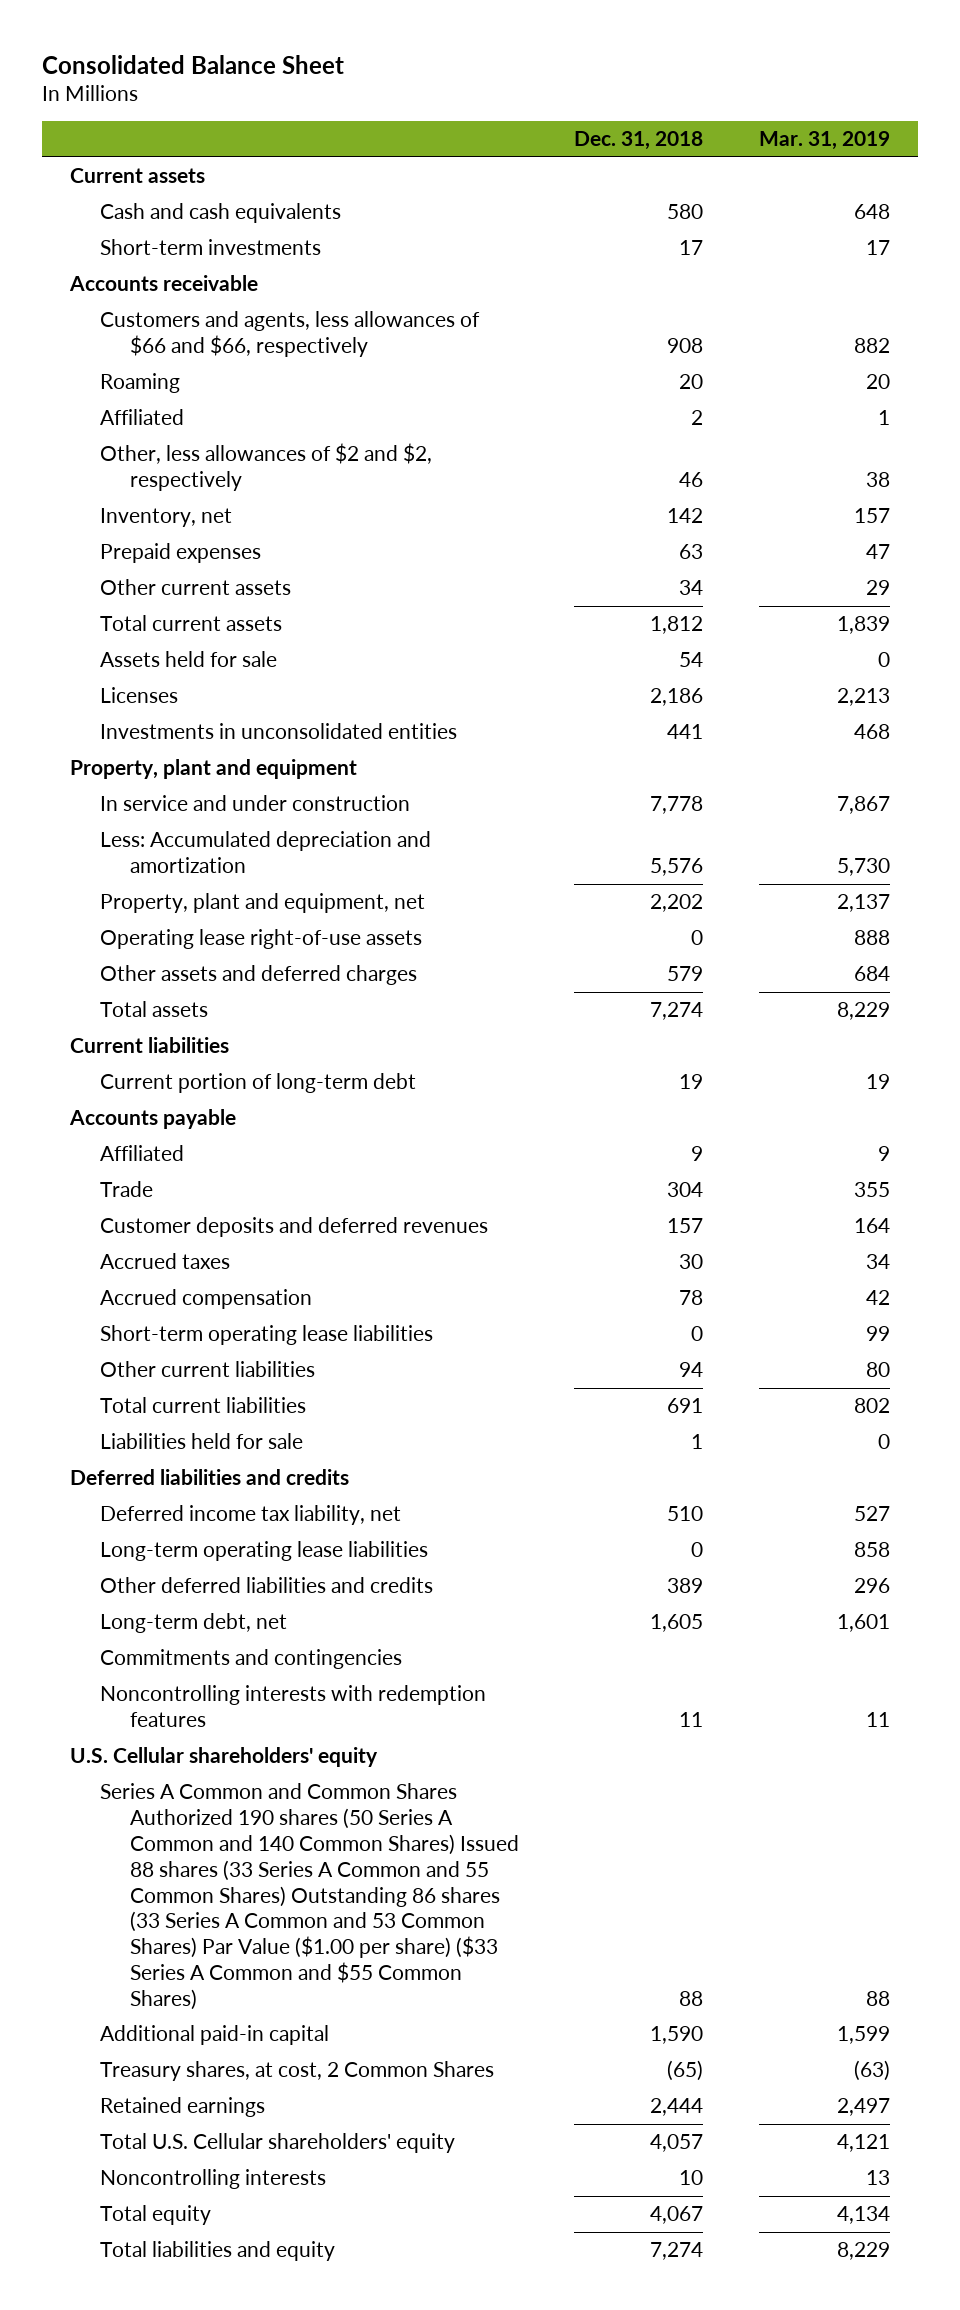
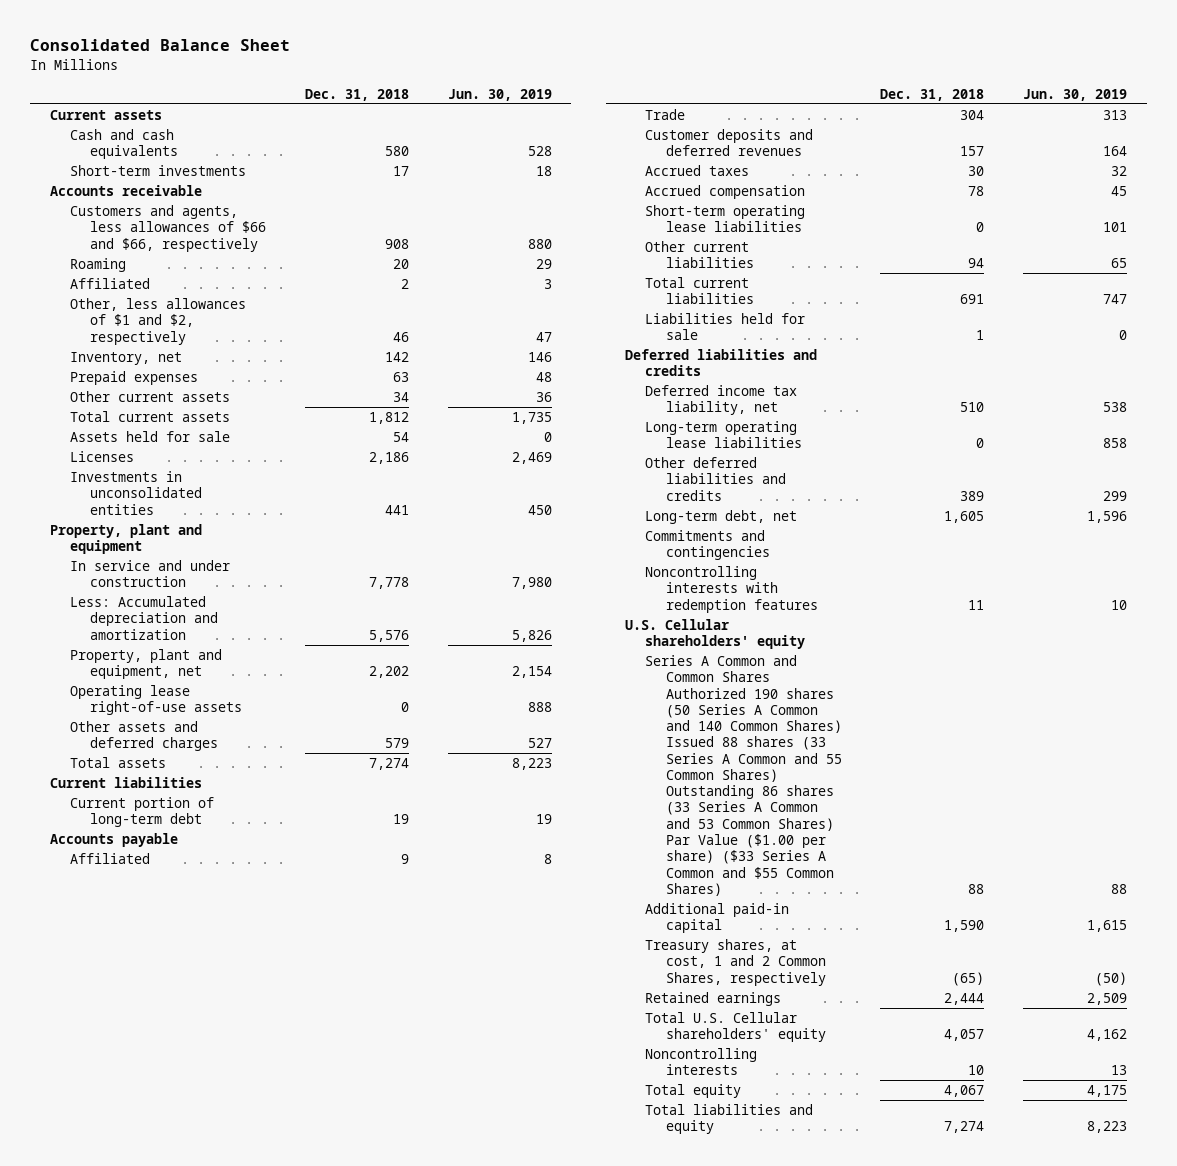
- | Dec. 31, 2018 | Mar. 31, 2019
+ | Dec. 31, 2018 | Jun. 30, 2019
- Other, less allowances of $2 and $2, respectively | 46 | 38
+ Other, less allowances of $1 and $2, respectively | 46 | 47
- Treasury shares, at cost, 2 Common Shares | (65) | (63)
+ Treasury shares, at cost, 1 and 2 Common Shares, respectively | (65) | (50)

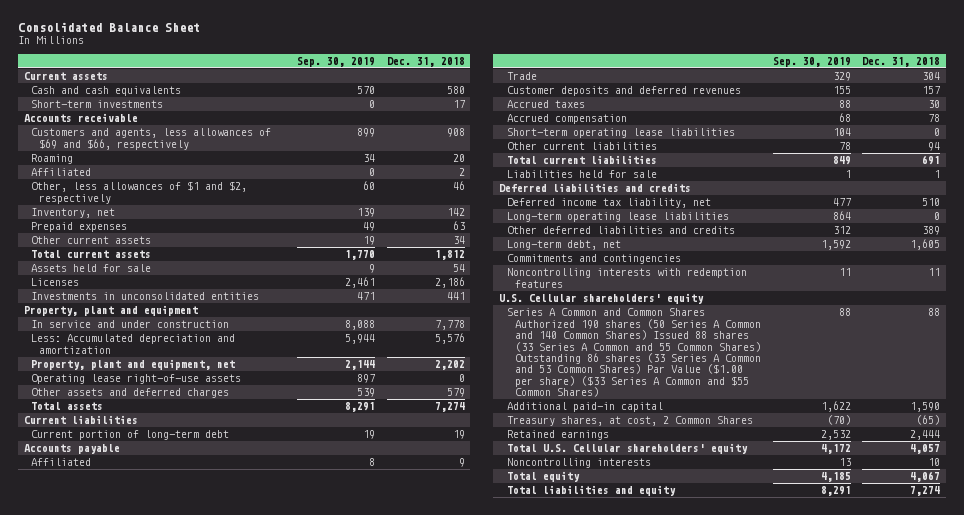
- | Dec. 31, 2018 | Jun. 30, 2019
+ | Sep. 30, 2019 | Dec. 31, 2018
- Customers and agents, less allowances of $66 and $66, respectively | 908 | 880
+ Customers and agents, less allowances of $69 and $66, respectively | 899 | 908
- Treasury shares, at cost, 1 and 2 Common Shares, respectively | (65) | (50)
+ Treasury shares, at cost, 2 Common Shares | (70) | (65)

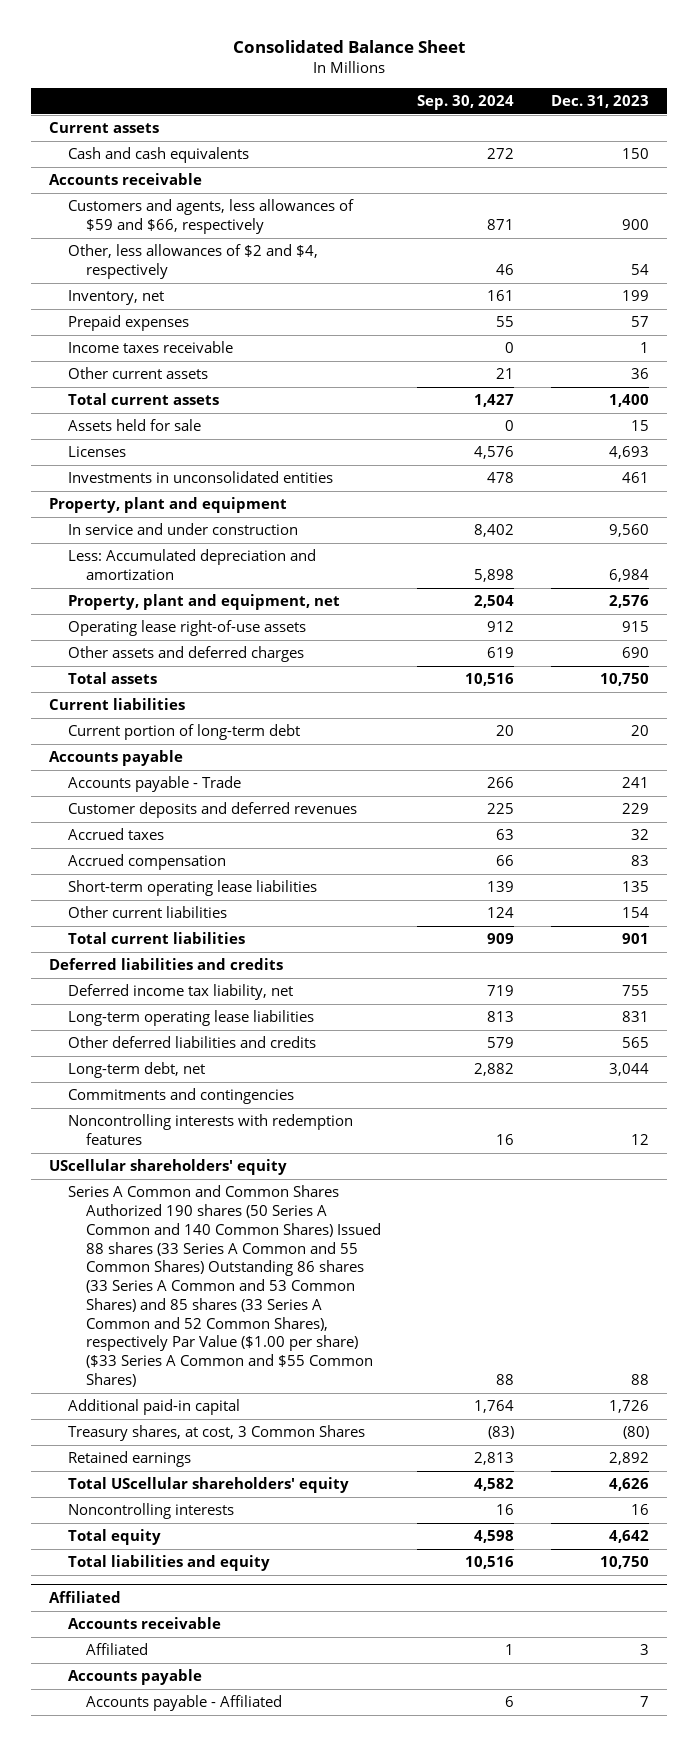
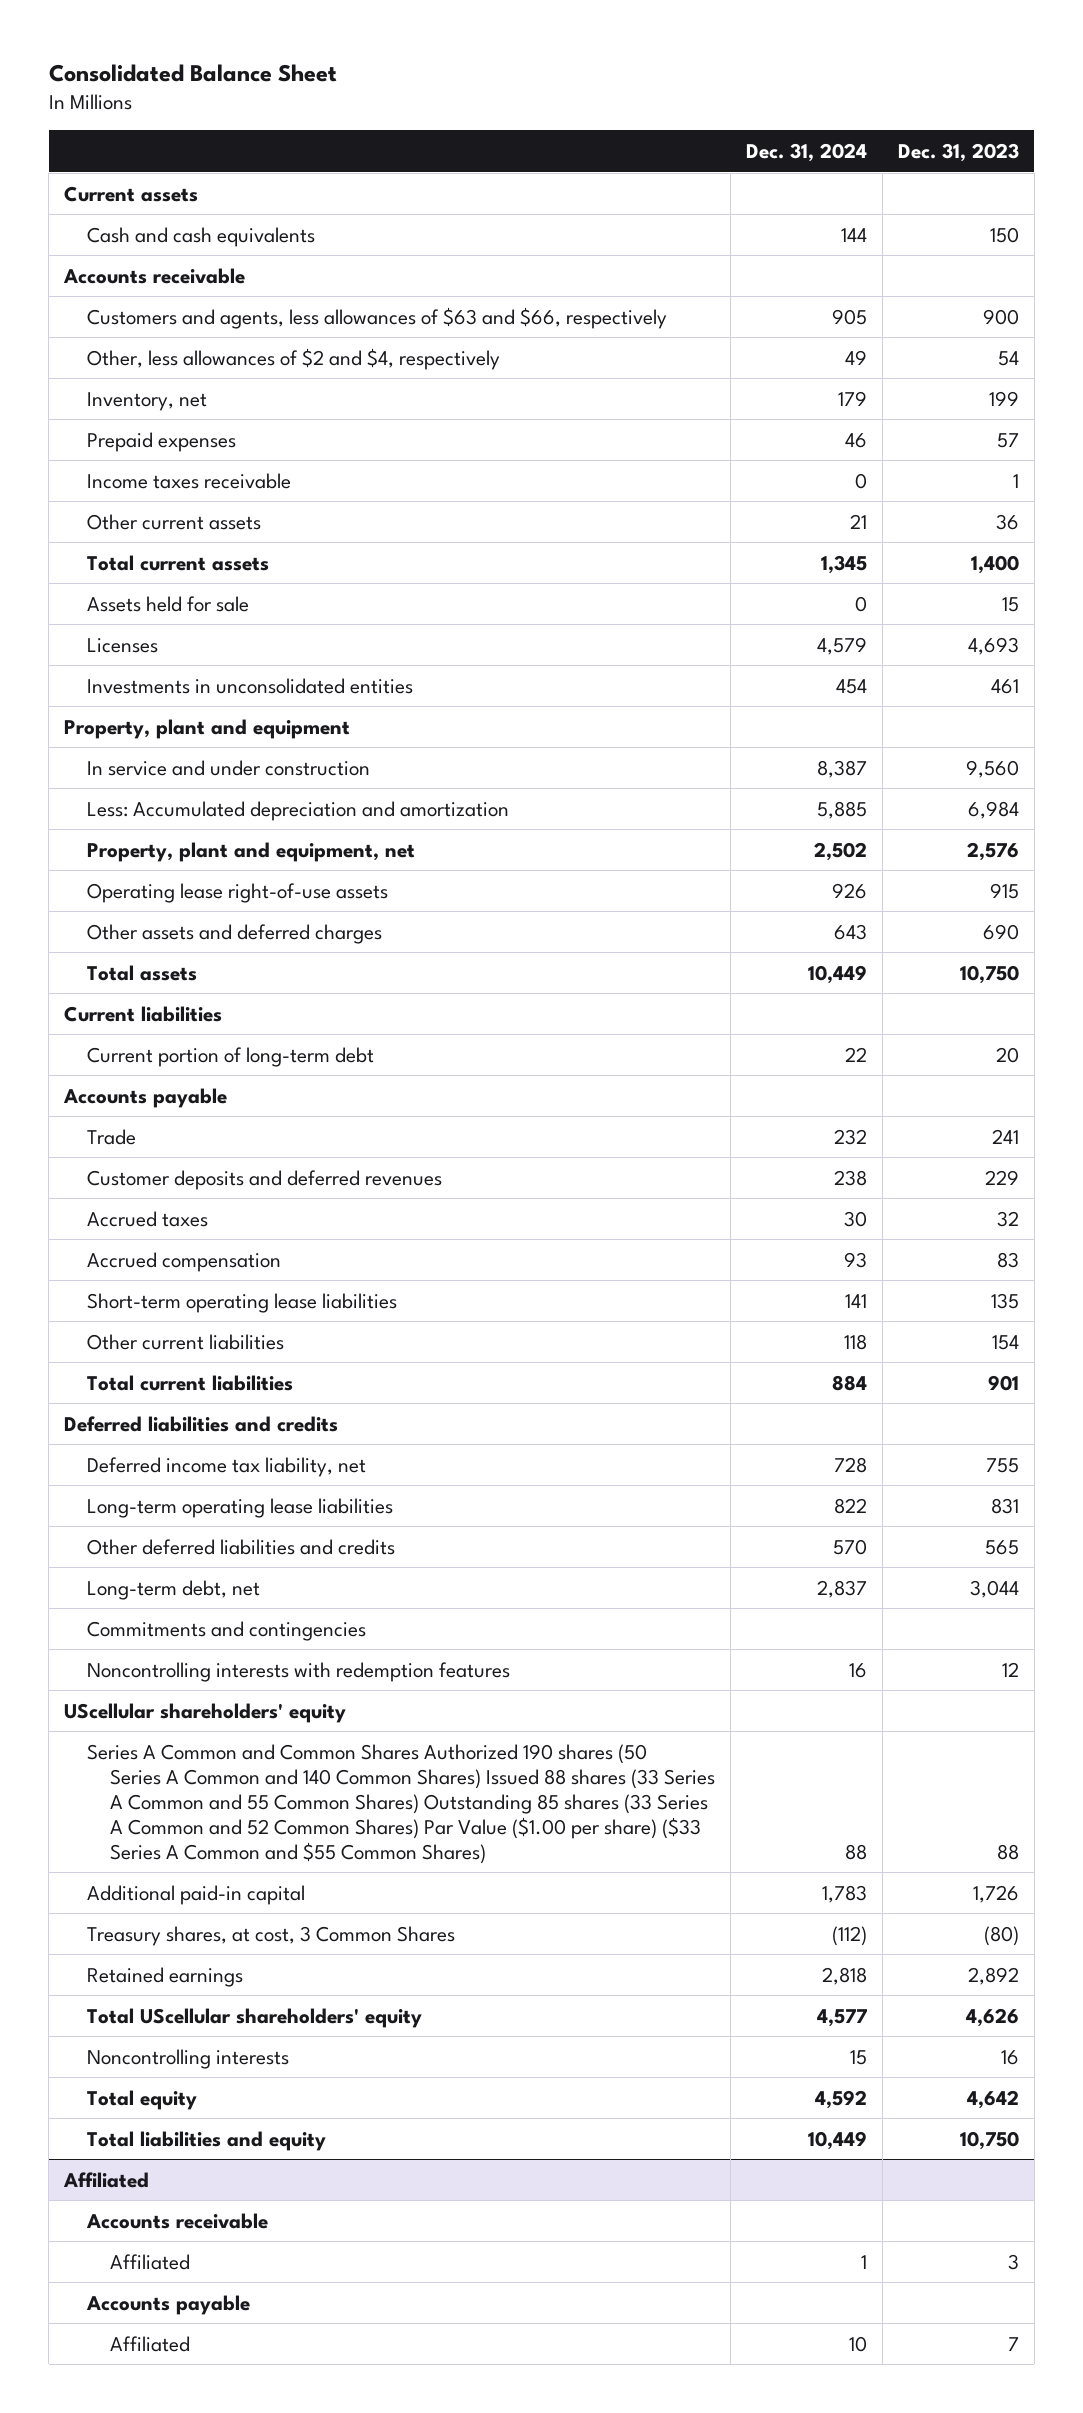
- | Sep. 30, 2024 | Dec. 31, 2023
+ | Dec. 31, 2024 | Dec. 31, 2023
- Customers and agents, less allowances of $59 and $66, respectively | 871 | 900
+ Customers and agents, less allowances of $63 and $66, respectively | 905 | 900
- Accounts payable - Trade | 266 | 241
+ Trade | 232 | 241
- Series A Common and Common Shares Authorized 190 shares (50 Series A Common and 140 Common Shares) Issued 88 shares (33 Series A Common and 55 Common Shares) Outstanding 86 shares (33 Series A Common and 53 Common Shares) and 85 shares (33 Series A Common and 52 Common Shares), respectively Par Value ($1.00 per share) ($33 Series A Common and $55 Common Shares) | 88 | 88
+ Series A Common and Common Shares Authorized 190 shares (50 Series A Common and 140 Common Shares) Issued 88 shares (33 Series A Common and 55 Common Shares) Outstanding 85 shares (33 Series A Common and 52 Common Shares) Par Value ($1.00 per share) ($33 Series A Common and $55 Common Shares) | 88 | 88
@ Affiliated
- Accounts payable - Affiliated | 6 | 7
+ Affiliated | 10 | 7

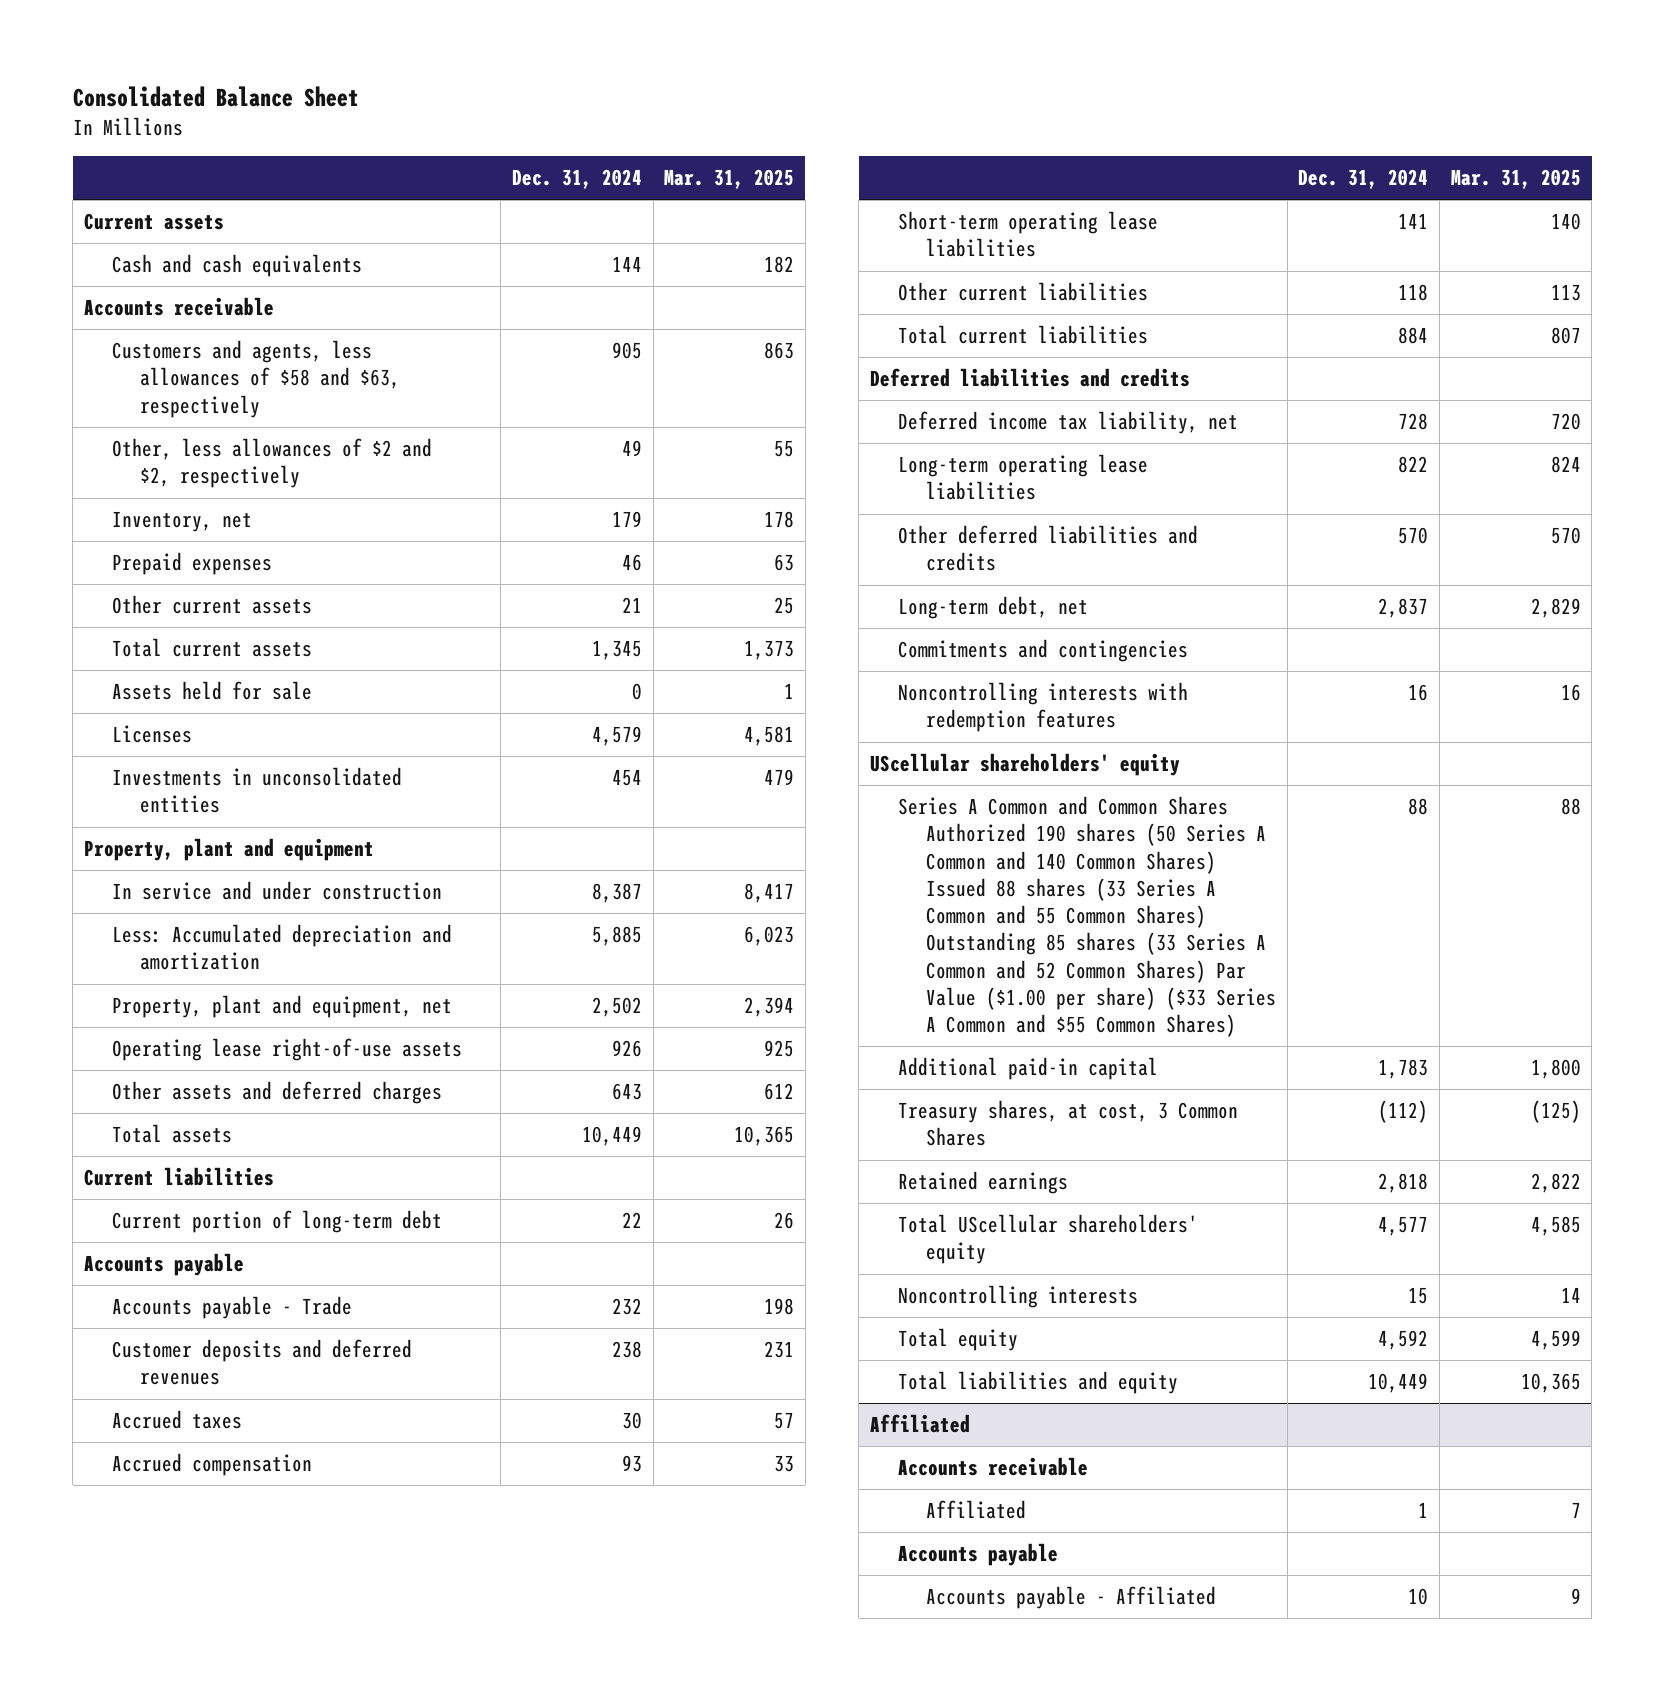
- | Dec. 31, 2024 | Dec. 31, 2023
+ | Dec. 31, 2024 | Mar. 31, 2025
- Customers and agents, less allowances of $63 and $66, respectively | 905 | 900
- Other, less allowances of $2 and $4, respectively | 49 | 54
+ Customers and agents, less allowances of $58 and $63, respectively | 905 | 863
+ Other, less allowances of $2 and $2, respectively | 49 | 55
- Income taxes receivable | 0 | 1
- Trade | 232 | 241
+ Accounts payable - Trade | 232 | 198
@ Affiliated
- Affiliated | 10 | 7
+ Accounts payable - Affiliated | 10 | 9

